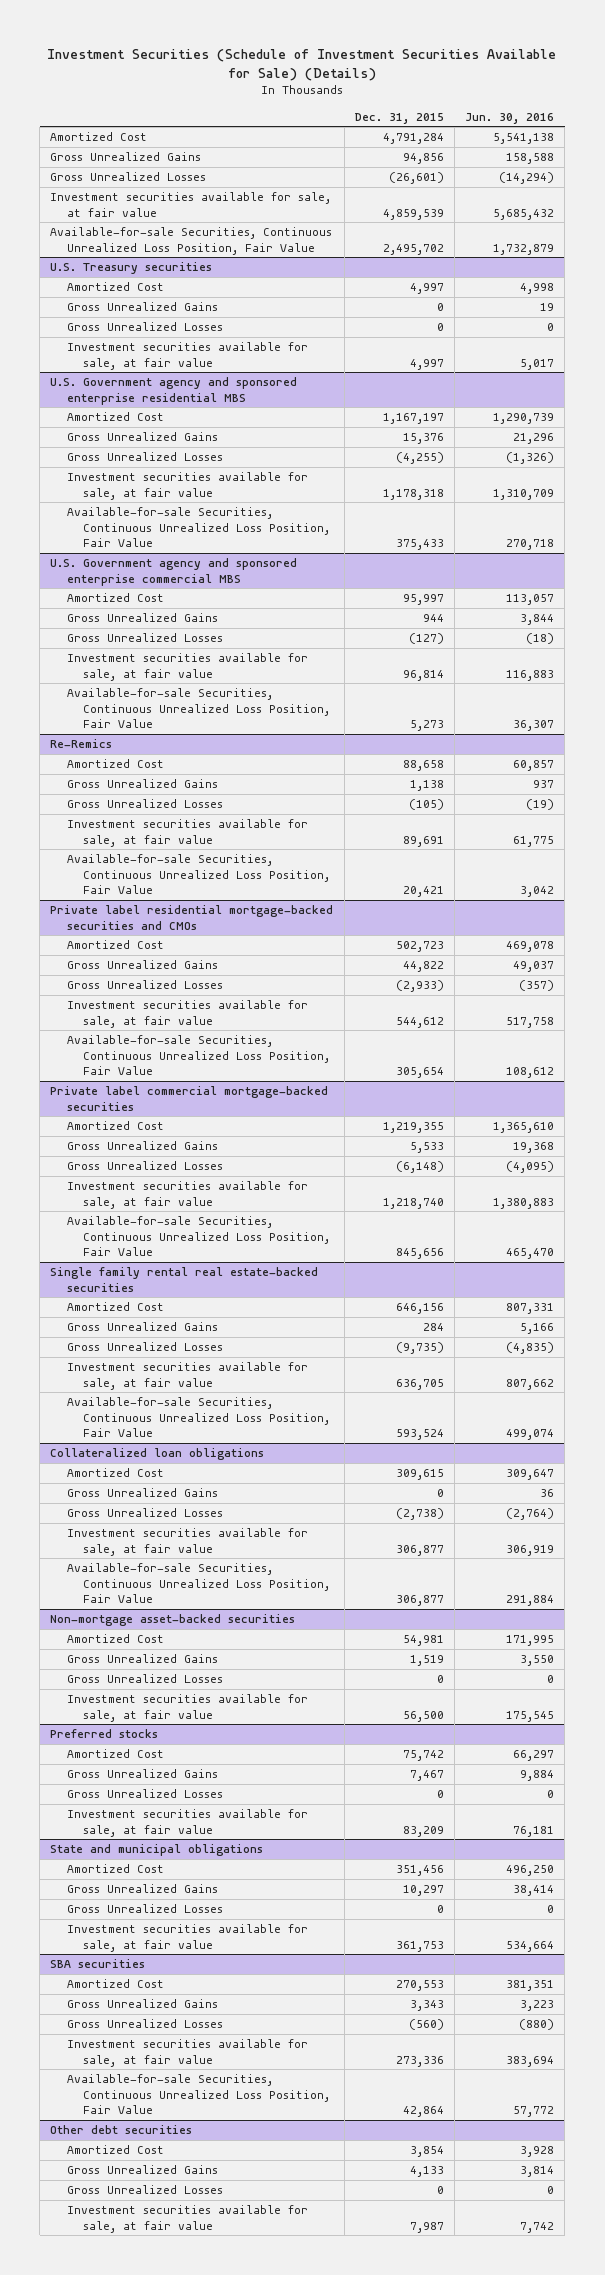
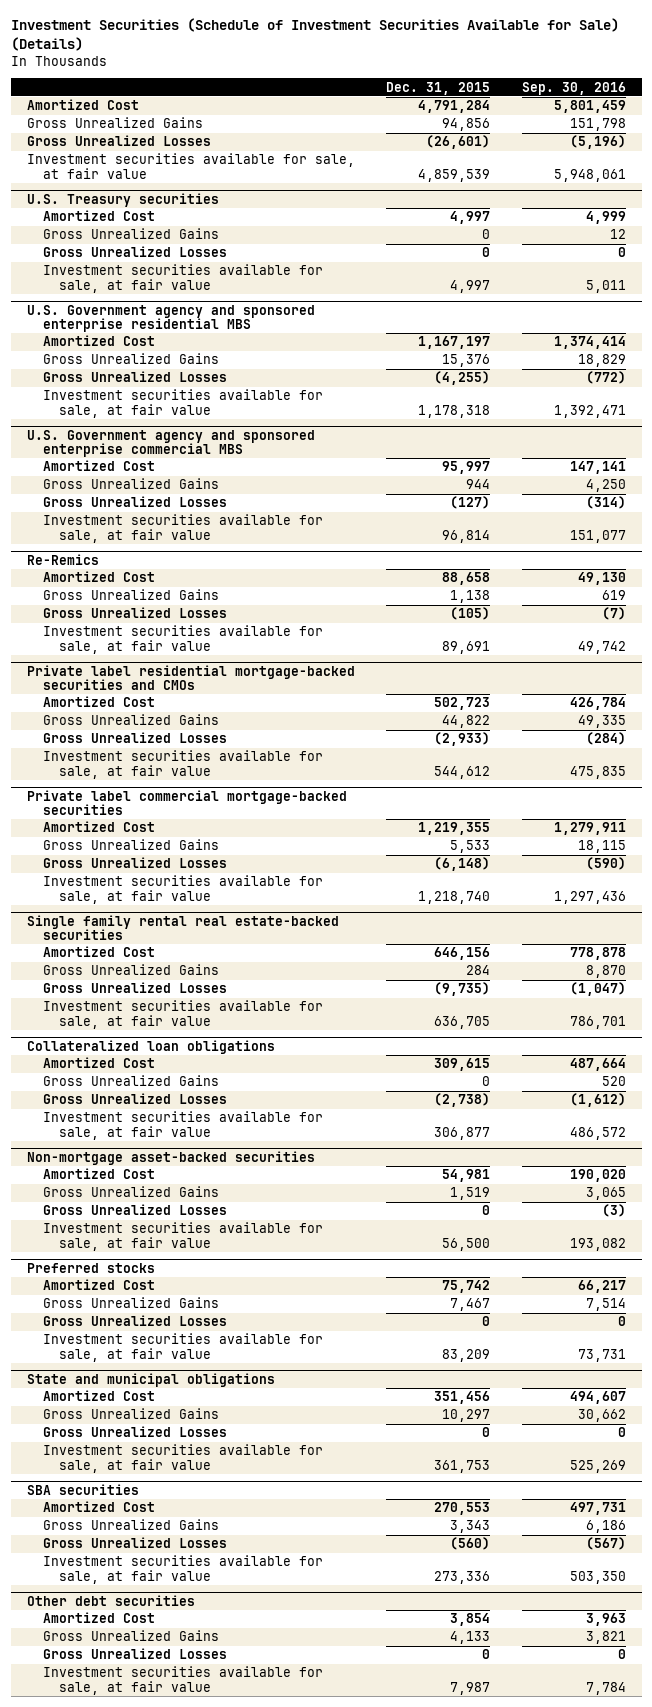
- | Dec. 31, 2015 | Jun. 30, 2016
+ | Dec. 31, 2015 | Sep. 30, 2016
- Available-for-sale Securities, Continuous Unrealized Loss Position, Fair Value | 2,495,702 | 1,732,879
@ U.S. Government agency and sponsored enterprise residential MBS
- Available-for-sale Securities, Continuous Unrealized Loss Position, Fair Value | 375,433 | 270,718
@ U.S. Government agency and sponsored enterprise commercial MBS
- Available-for-sale Securities, Continuous Unrealized Loss Position, Fair Value | 5,273 | 36,307
@ Re-Remics
- Available-for-sale Securities, Continuous Unrealized Loss Position, Fair Value | 20,421 | 3,042
@ Private label residential mortgage-backed securities and CMOs
- Available-for-sale Securities, Continuous Unrealized Loss Position, Fair Value | 305,654 | 108,612
@ Private label commercial mortgage-backed securities
- Available-for-sale Securities, Continuous Unrealized Loss Position, Fair Value | 845,656 | 465,470
@ Single family rental real estate-backed securities
- Available-for-sale Securities, Continuous Unrealized Loss Position, Fair Value | 593,524 | 499,074
@ Collateralized loan obligations
- Available-for-sale Securities, Continuous Unrealized Loss Position, Fair Value | 306,877 | 291,884
@ SBA securities
- Available-for-sale Securities, Continuous Unrealized Loss Position, Fair Value | 42,864 | 57,772

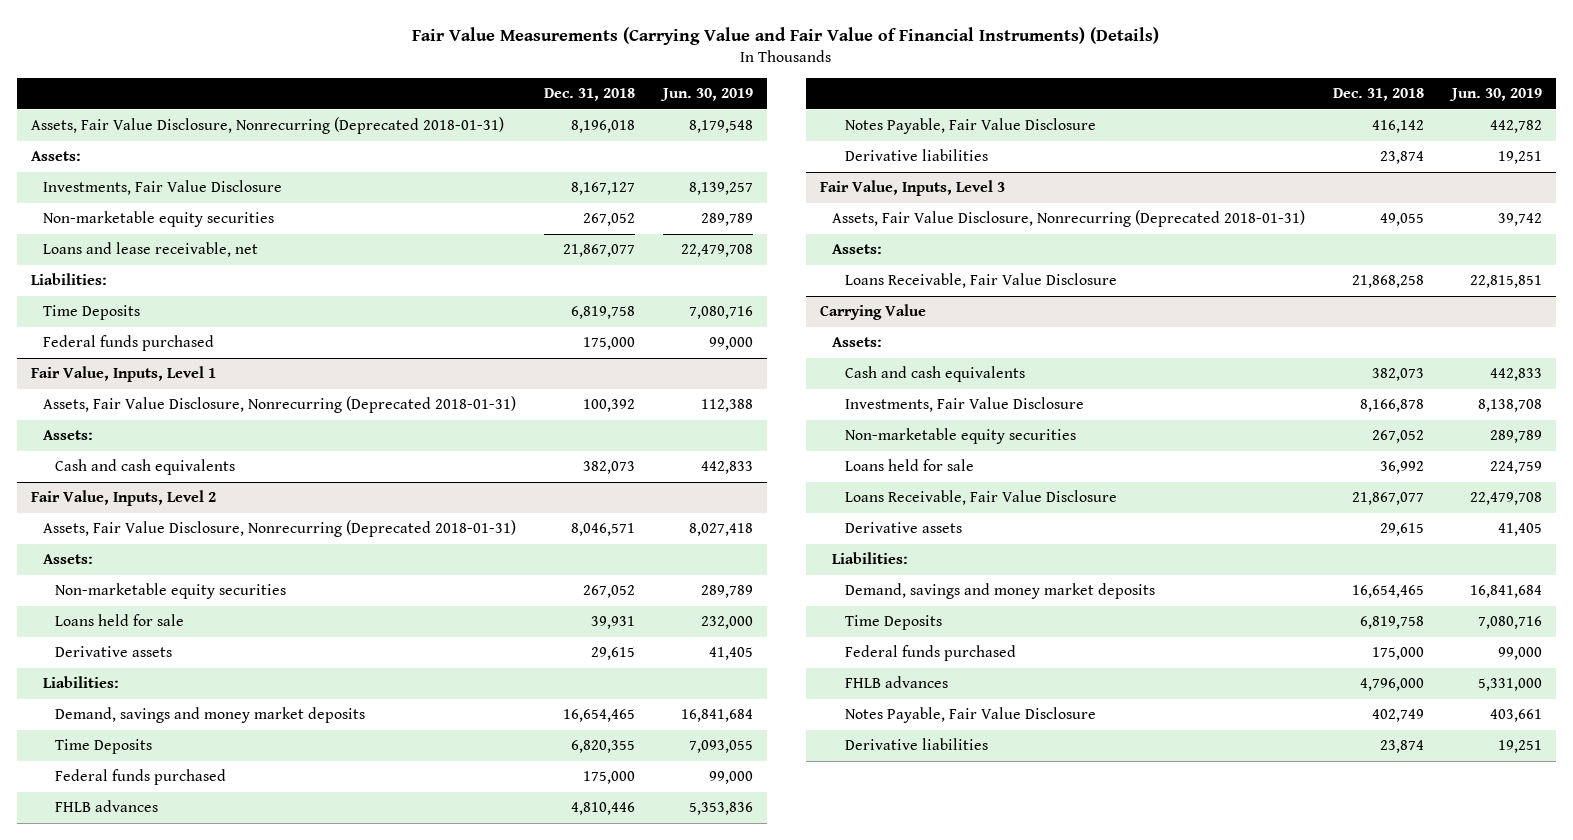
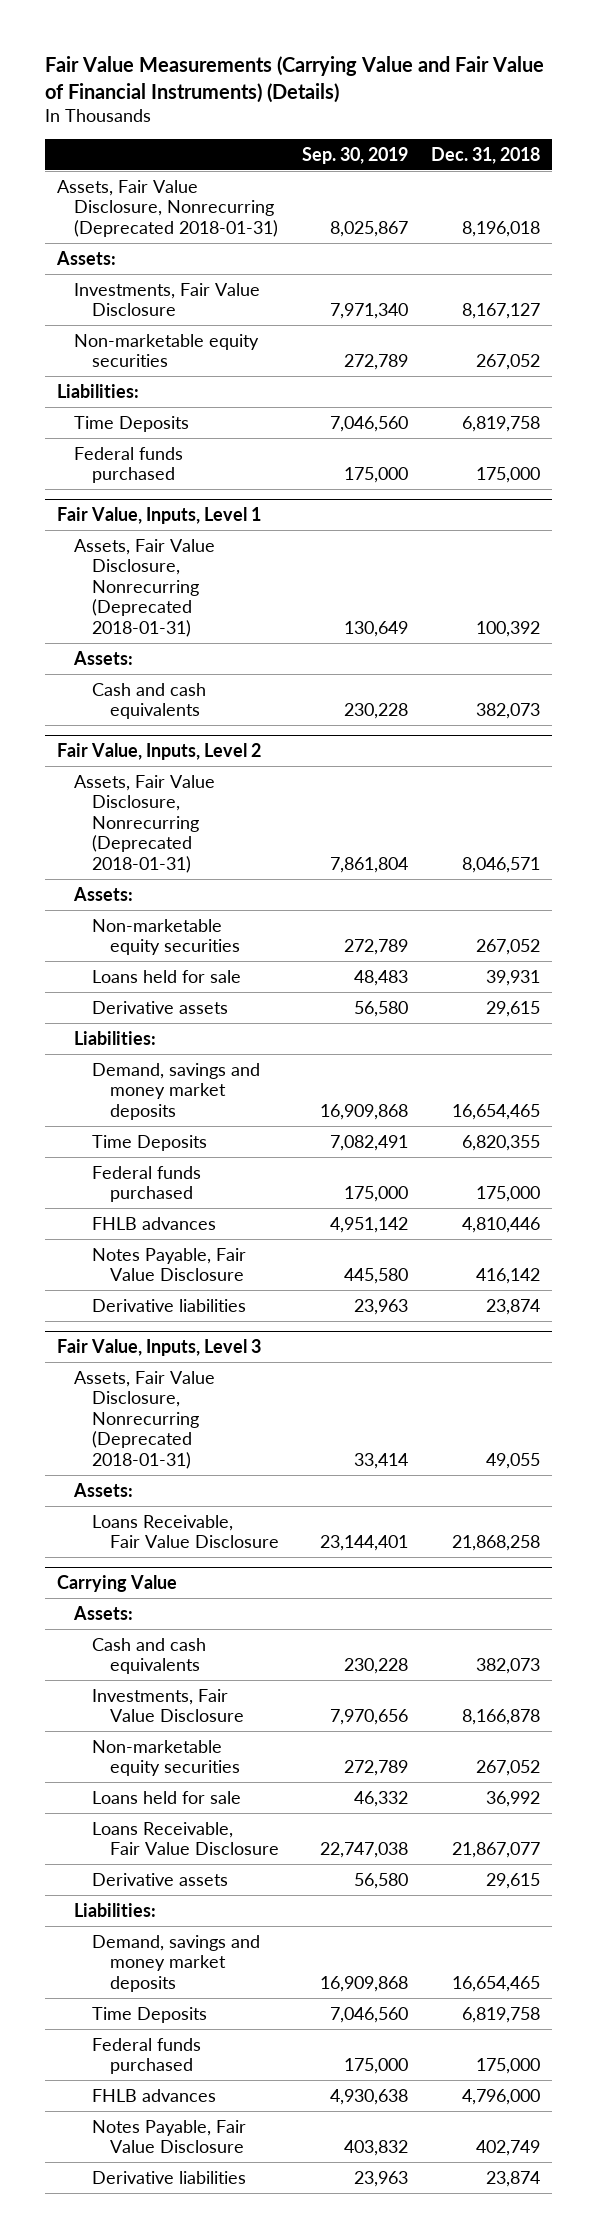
- | Dec. 31, 2018 | Jun. 30, 2019
+ | Sep. 30, 2019 | Dec. 31, 2018
- Loans and lease receivable, net | 21,867,077 | 22,479,708

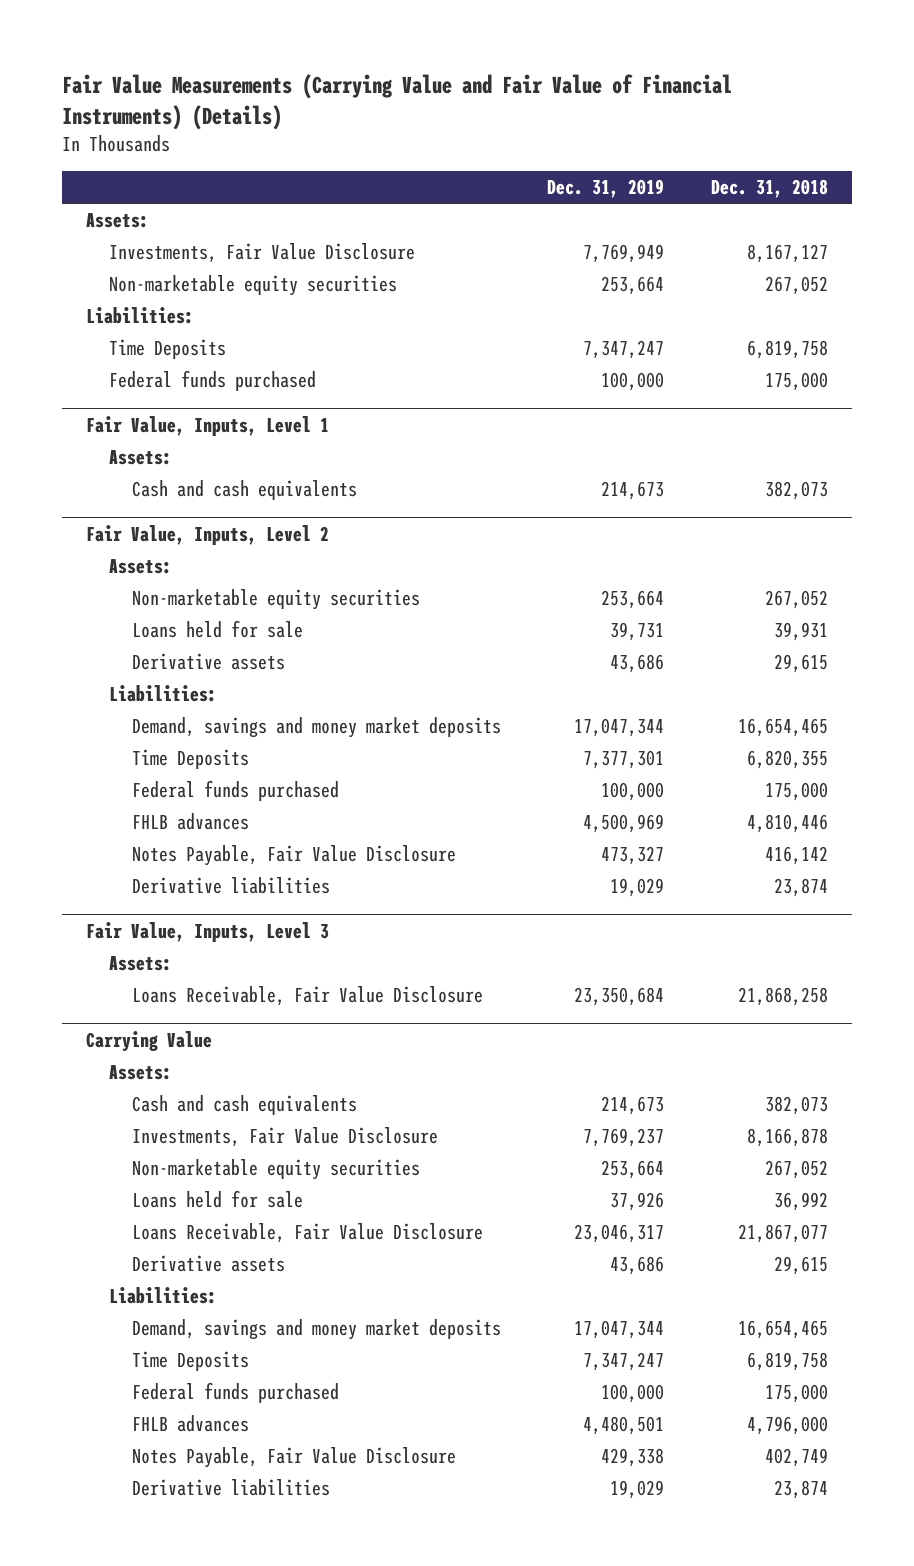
- | Sep. 30, 2019 | Dec. 31, 2018
+ | Dec. 31, 2019 | Dec. 31, 2018
- Assets, Fair Value Disclosure, Nonrecurring (Deprecated 2018-01-31) | 8,025,867 | 8,196,018
@ Fair Value, Inputs, Level 1
- Assets, Fair Value Disclosure, Nonrecurring (Deprecated 2018-01-31) | 130,649 | 100,392
@ Fair Value, Inputs, Level 2
- Assets, Fair Value Disclosure, Nonrecurring (Deprecated 2018-01-31) | 7,861,804 | 8,046,571
@ Fair Value, Inputs, Level 3
- Assets, Fair Value Disclosure, Nonrecurring (Deprecated 2018-01-31) | 33,414 | 49,055

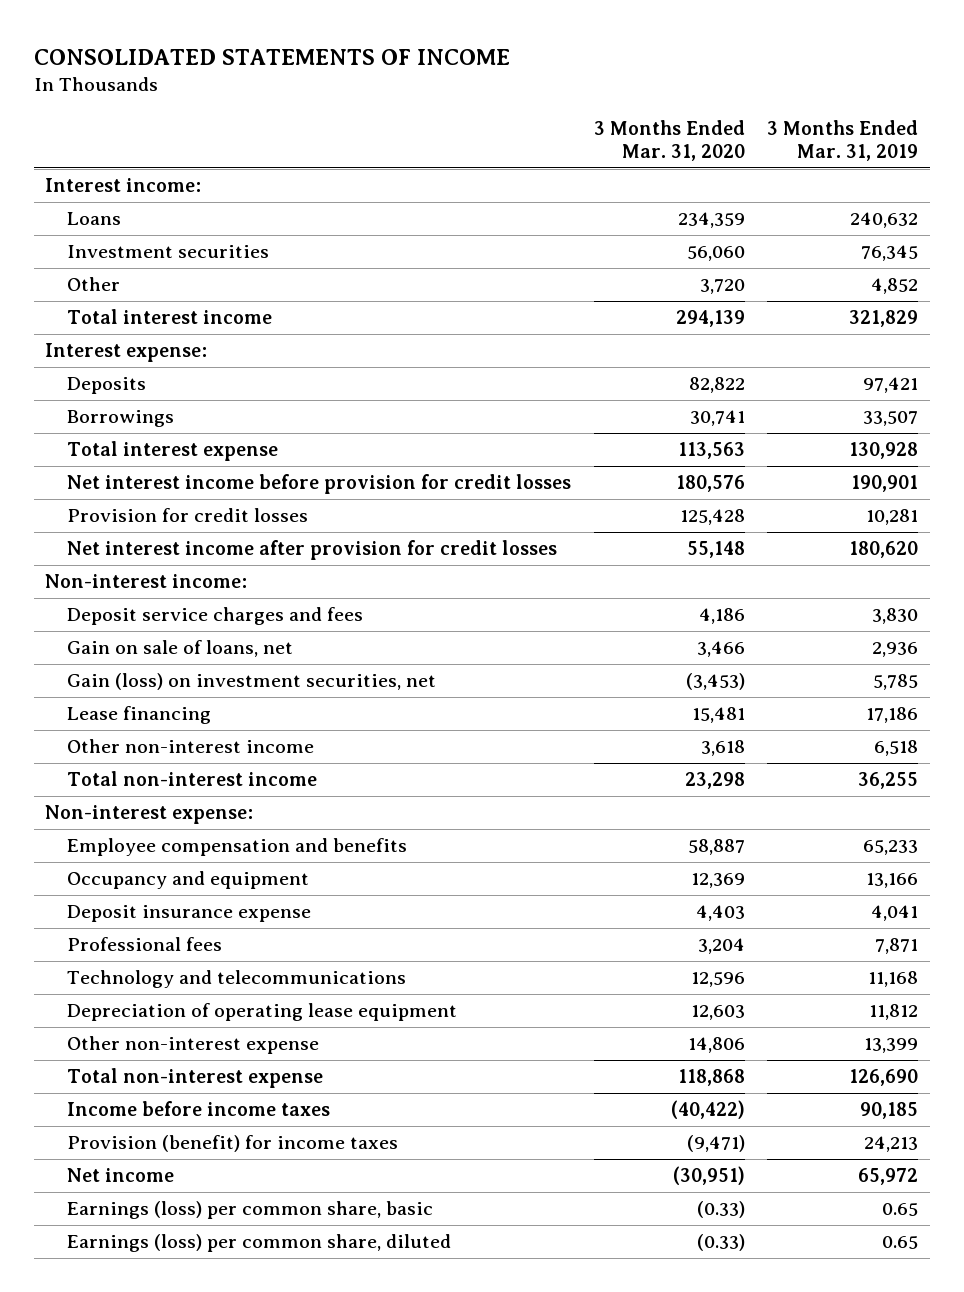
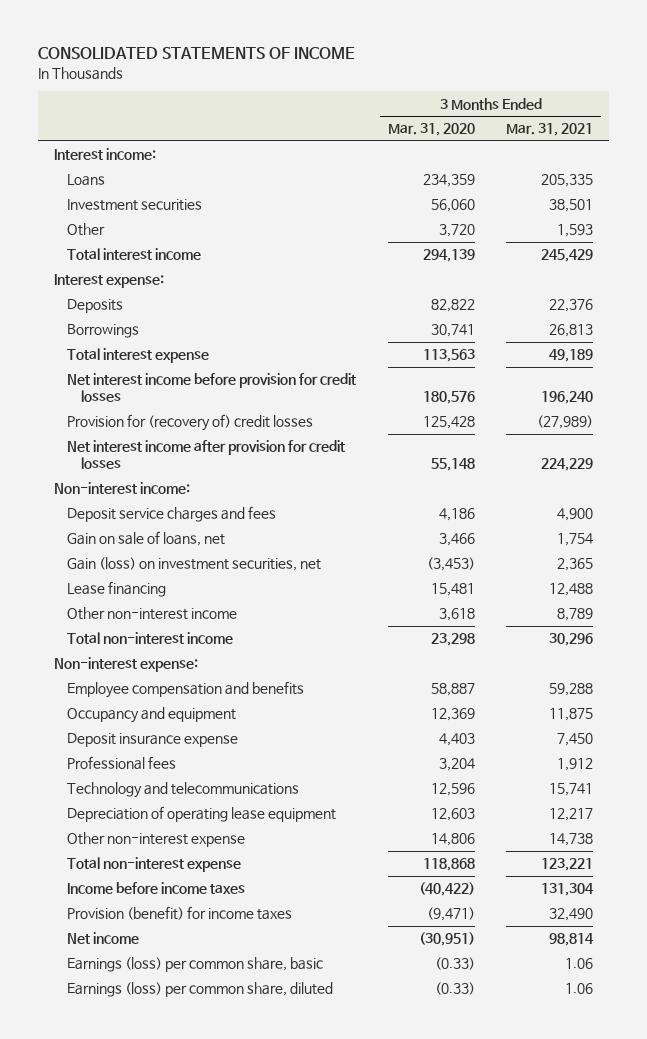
- | 3 Months Ended Mar. 31, 2020 | 3 Months Ended Mar. 31, 2019
+ | 3 Months Ended Mar. 31, 2020 | 3 Months Ended Mar. 31, 2021
- Provision for credit losses | 125,428 | 10,281
+ Provision for (recovery of) credit losses | 125,428 | (27,989)

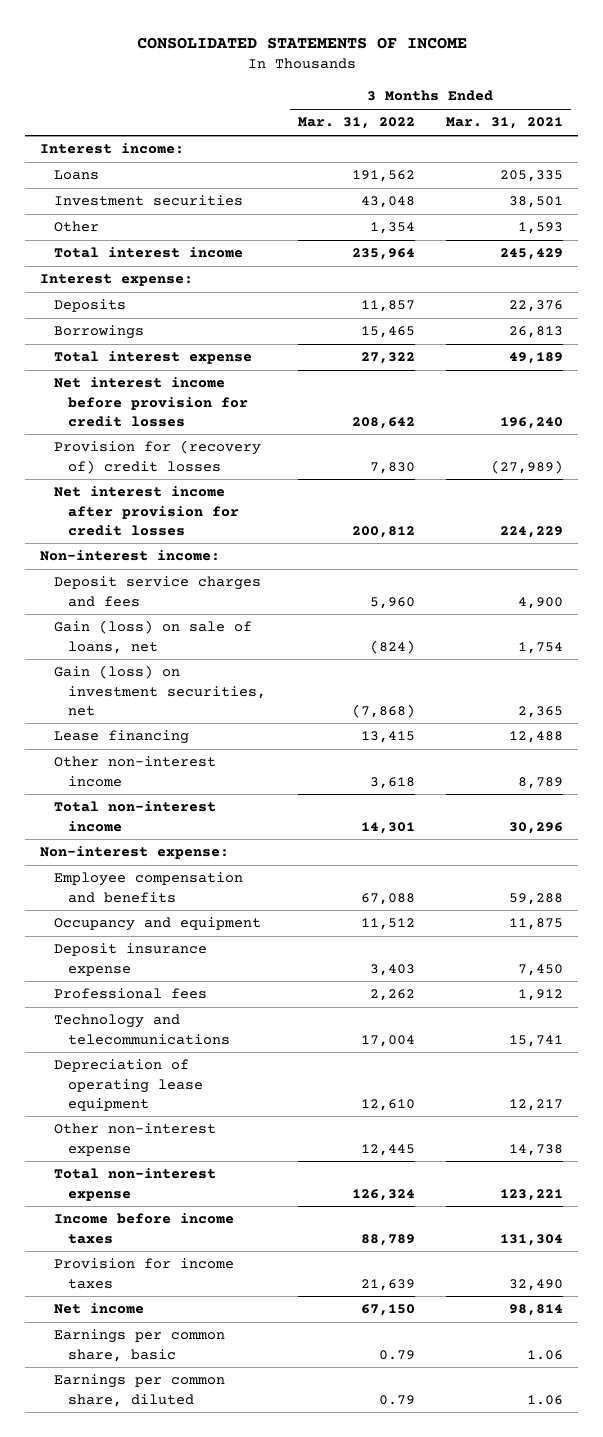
- | 3 Months Ended Mar. 31, 2020 | 3 Months Ended Mar. 31, 2021
+ | 3 Months Ended Mar. 31, 2022 | 3 Months Ended Mar. 31, 2021
- Gain on sale of loans, net | 3,466 | 1,754
+ Gain (loss) on sale of loans, net | (824) | 1,754
- Provision (benefit) for income taxes | (9,471) | 32,490
+ Provision for income taxes | 21,639 | 32,490
- Earnings (loss) per common share, basic | (0.33) | 1.06
- Earnings (loss) per common share, diluted | (0.33) | 1.06
+ Earnings per common share, basic | 0.79 | 1.06
+ Earnings per common share, diluted | 0.79 | 1.06

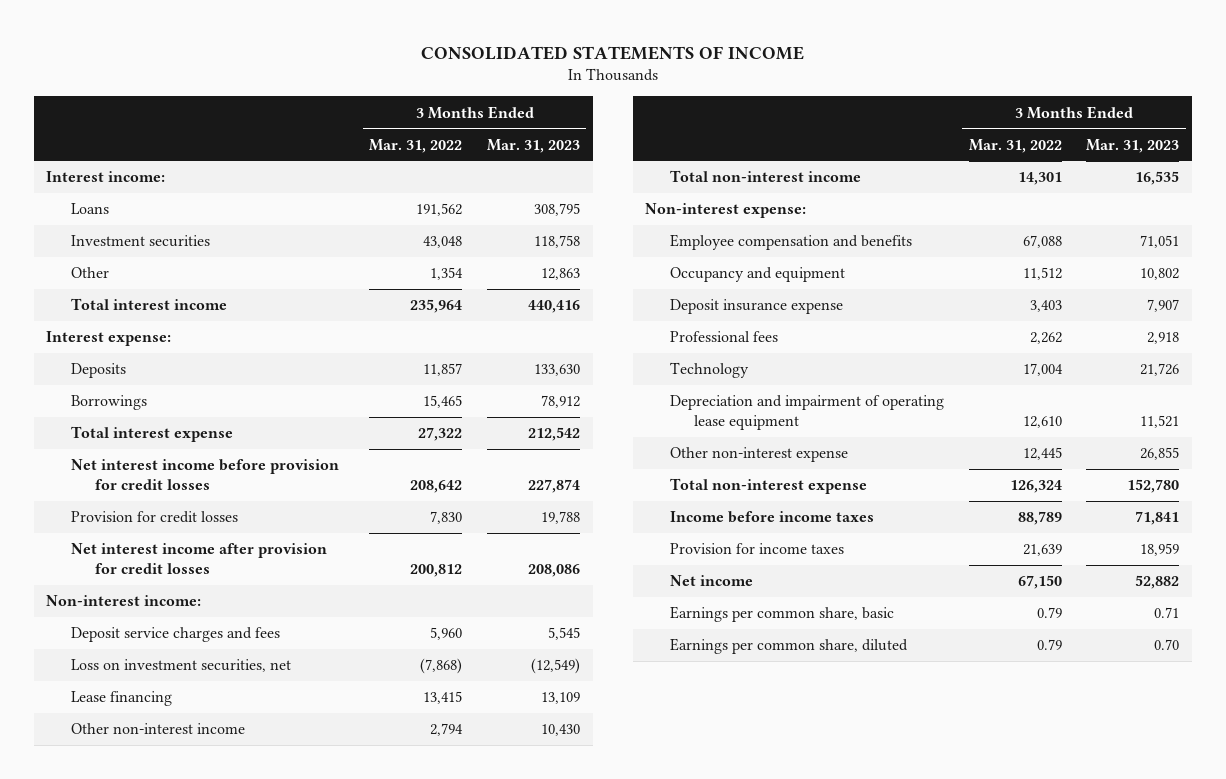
- | 3 Months Ended Mar. 31, 2022 | 3 Months Ended Mar. 31, 2021
+ | 3 Months Ended Mar. 31, 2022 | 3 Months Ended Mar. 31, 2023
- Provision for (recovery of) credit losses | 7,830 | (27,989)
+ Provision for credit losses | 7,830 | 19,788
- Gain (loss) on sale of loans, net | (824) | 1,754
- Gain (loss) on investment securities, net | (7,868) | 2,365
+ Loss on investment securities, net | (7,868) | (12,549)
- Other non-interest income | 3,618 | 8,789
+ Other non-interest income | 2,794 | 10,430
- Technology and telecommunications | 17,004 | 15,741
- Depreciation of operating lease equipment | 12,610 | 12,217
+ Technology | 17,004 | 21,726
+ Depreciation and impairment of operating lease equipment | 12,610 | 11,521

